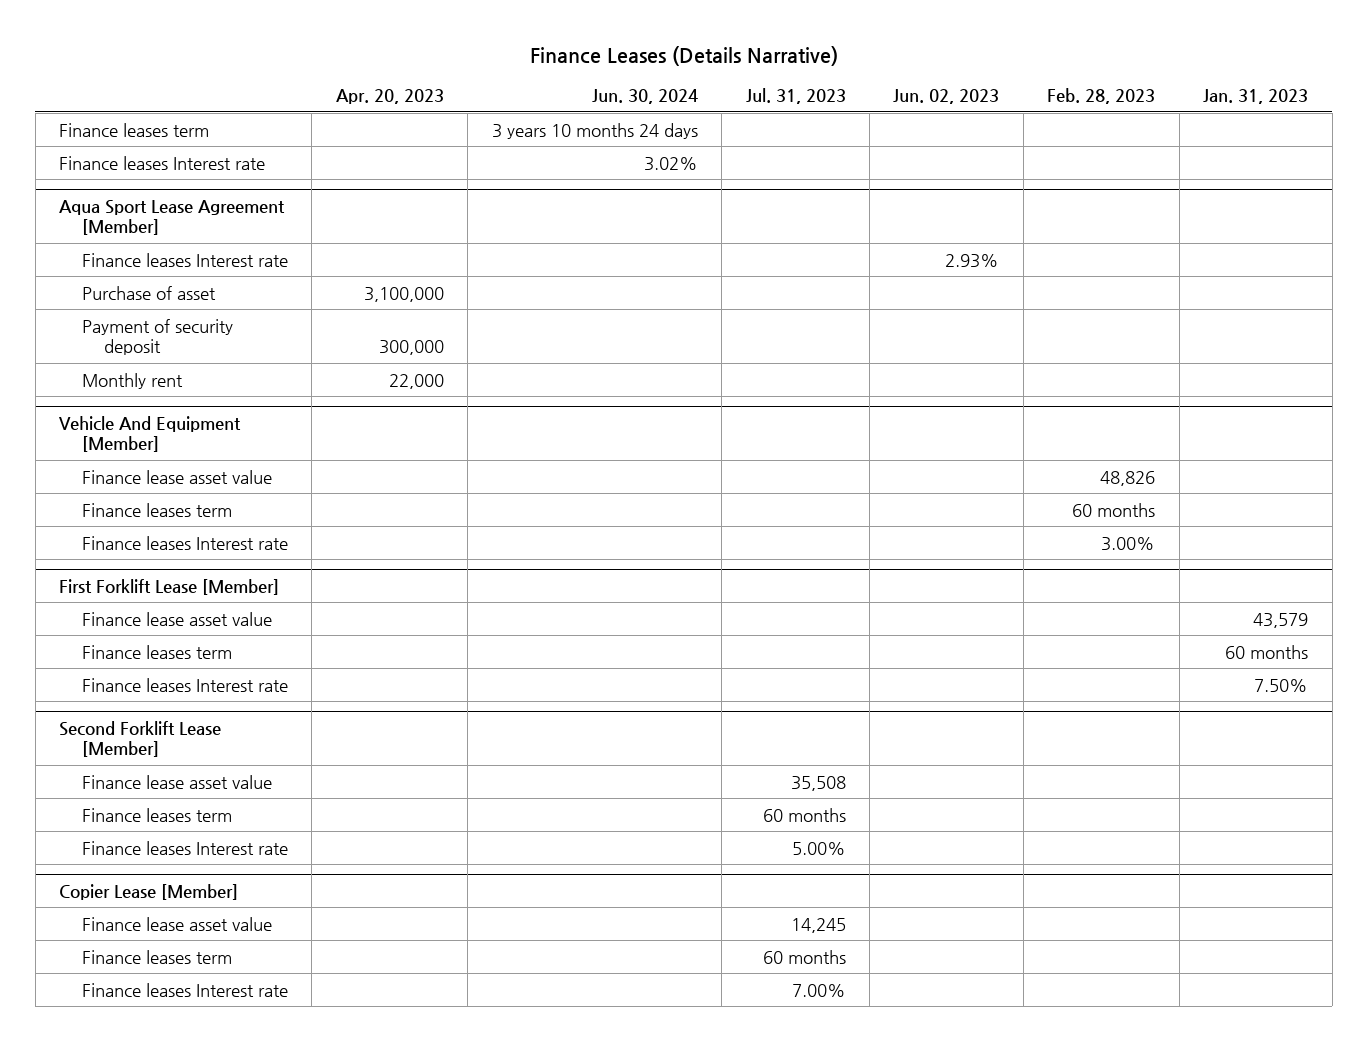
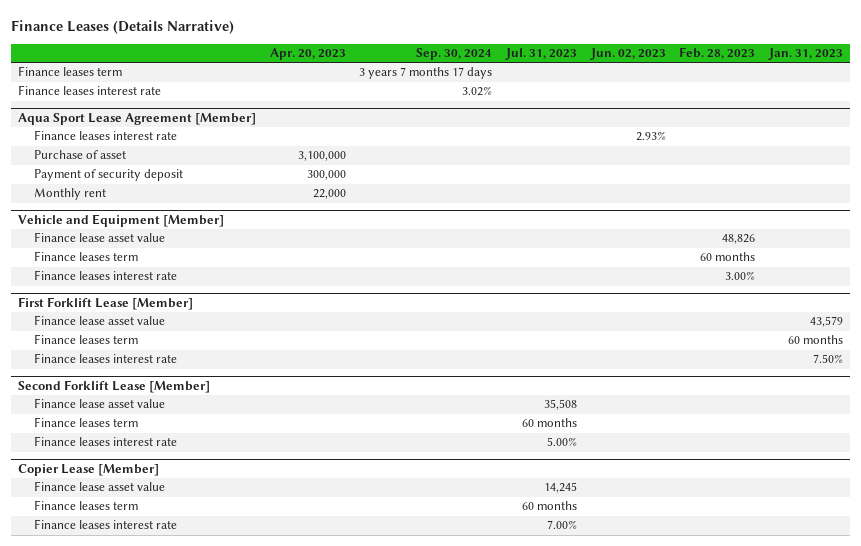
- | Apr. 20, 2023 | Jun. 30, 2024 | Jul. 31, 2023 | Jun. 02, 2023 | Feb. 28, 2023 | Jan. 31, 2023
+ | Apr. 20, 2023 | Sep. 30, 2024 | Jul. 31, 2023 | Jun. 02, 2023 | Feb. 28, 2023 | Jan. 31, 2023
- Finance leases Interest rate | | 3.02% | | | |
+ Finance leases interest rate | | 3.02% | | | |
@ Aqua Sport Lease Agreement [Member]
- Finance leases Interest rate | | | | 2.93% | |
+ Finance leases interest rate | | | | 2.93% | |
- Vehicle And Equipment [Member]
+ Vehicle and Equipment [Member]
- Finance leases Interest rate | | | | | 3.00% |
+ Finance leases interest rate | | | | | 3.00% |
@ First Forklift Lease [Member]
- Finance leases Interest rate | | | | | | 7.50%
+ Finance leases interest rate | | | | | | 7.50%
@ Second Forklift Lease [Member]
- Finance leases Interest rate | | | 5.00% | | |
+ Finance leases interest rate | | | 5.00% | | |
@ Copier Lease [Member]
- Finance leases Interest rate | | | 7.00% | | |
+ Finance leases interest rate | | | 7.00% | | |

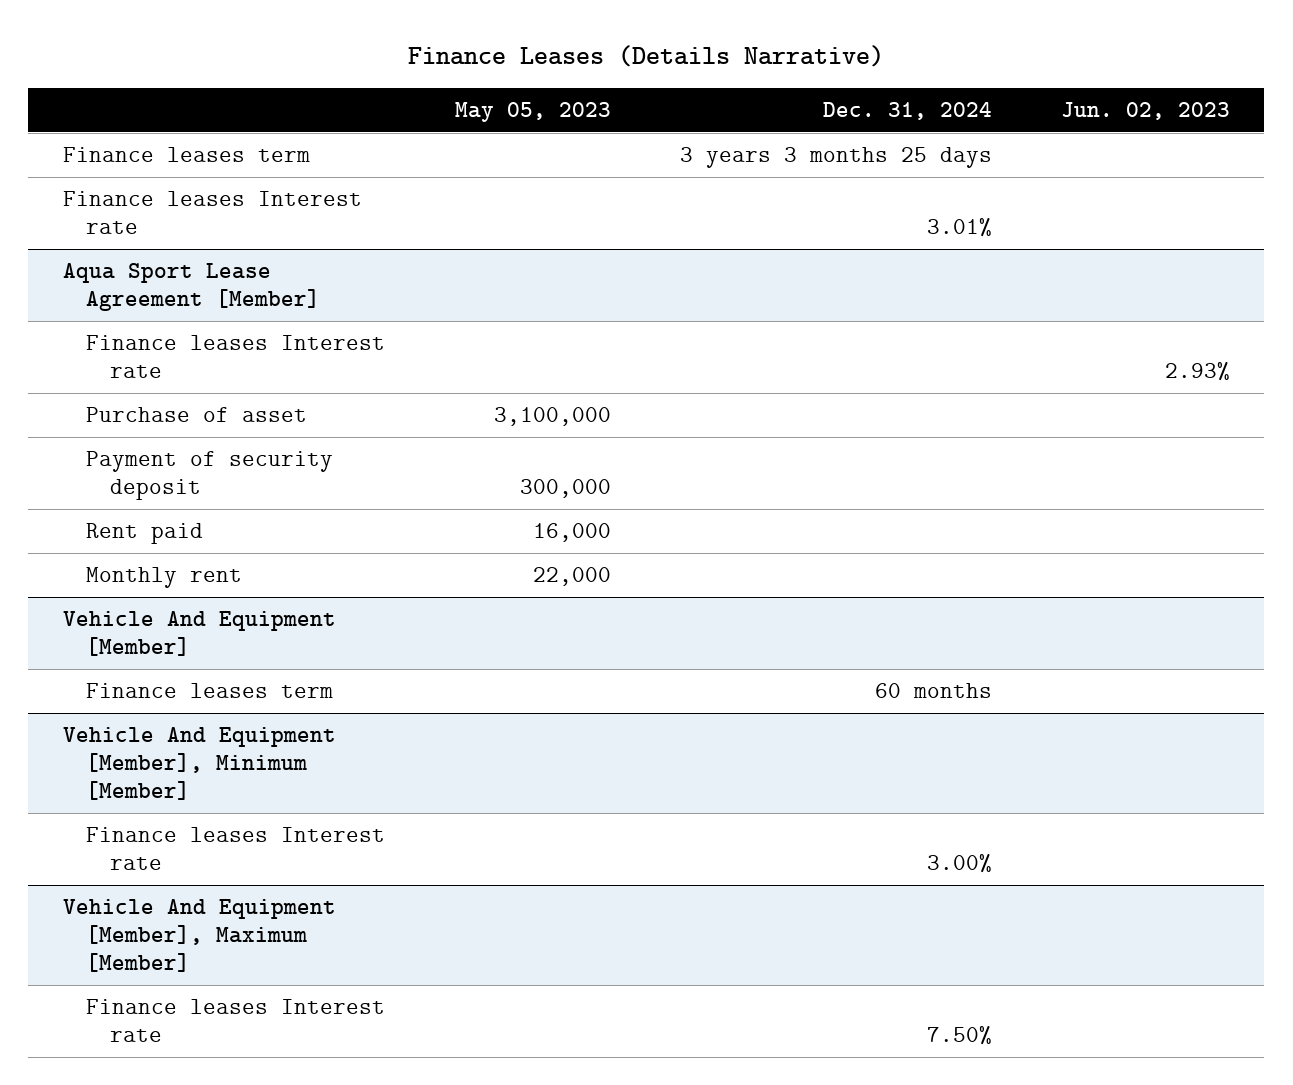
- | Apr. 20, 2023 | Sep. 30, 2024 | Jul. 31, 2023 | Jun. 02, 2023 | Feb. 28, 2023 | Jan. 31, 2023
+ | May 05, 2023 | Dec. 31, 2024 | Jun. 02, 2023
- Finance leases interest rate | | 3.02% | | | |
+ Finance leases Interest rate | | 3.01% |
@ Aqua Sport Lease Agreement [Member]
- Finance leases interest rate | | | | 2.93% | |
+ Finance leases Interest rate | | | 2.93%
+ Rent paid | 16,000 | |
- Vehicle and Equipment [Member]
- Finance lease asset value | | | | | 48,826 |
+ Vehicle And Equipment [Member]
- Finance leases interest rate | | | | | 3.00% |
- First Forklift Lease [Member]
- Finance lease asset value | | | | | | 43,579
- Finance leases term | | | | | | 60 months
- Finance leases interest rate | | | | | | 7.50%
- Second Forklift Lease [Member]
- Finance lease asset value | | | 35,508 | | |
- Finance leases term | | | 60 months | | |
- Finance leases interest rate | | | 5.00% | | |
- Copier Lease [Member]
- Finance lease asset value | | | 14,245 | | |
- Finance leases term | | | 60 months | | |
- Finance leases interest rate | | | 7.00% | | |
+ Vehicle And Equipment [Member], Minimum [Member]
+ Finance leases Interest rate | | 3.00% |
+ Vehicle And Equipment [Member], Maximum [Member]
+ Finance leases Interest rate | | 7.50% |

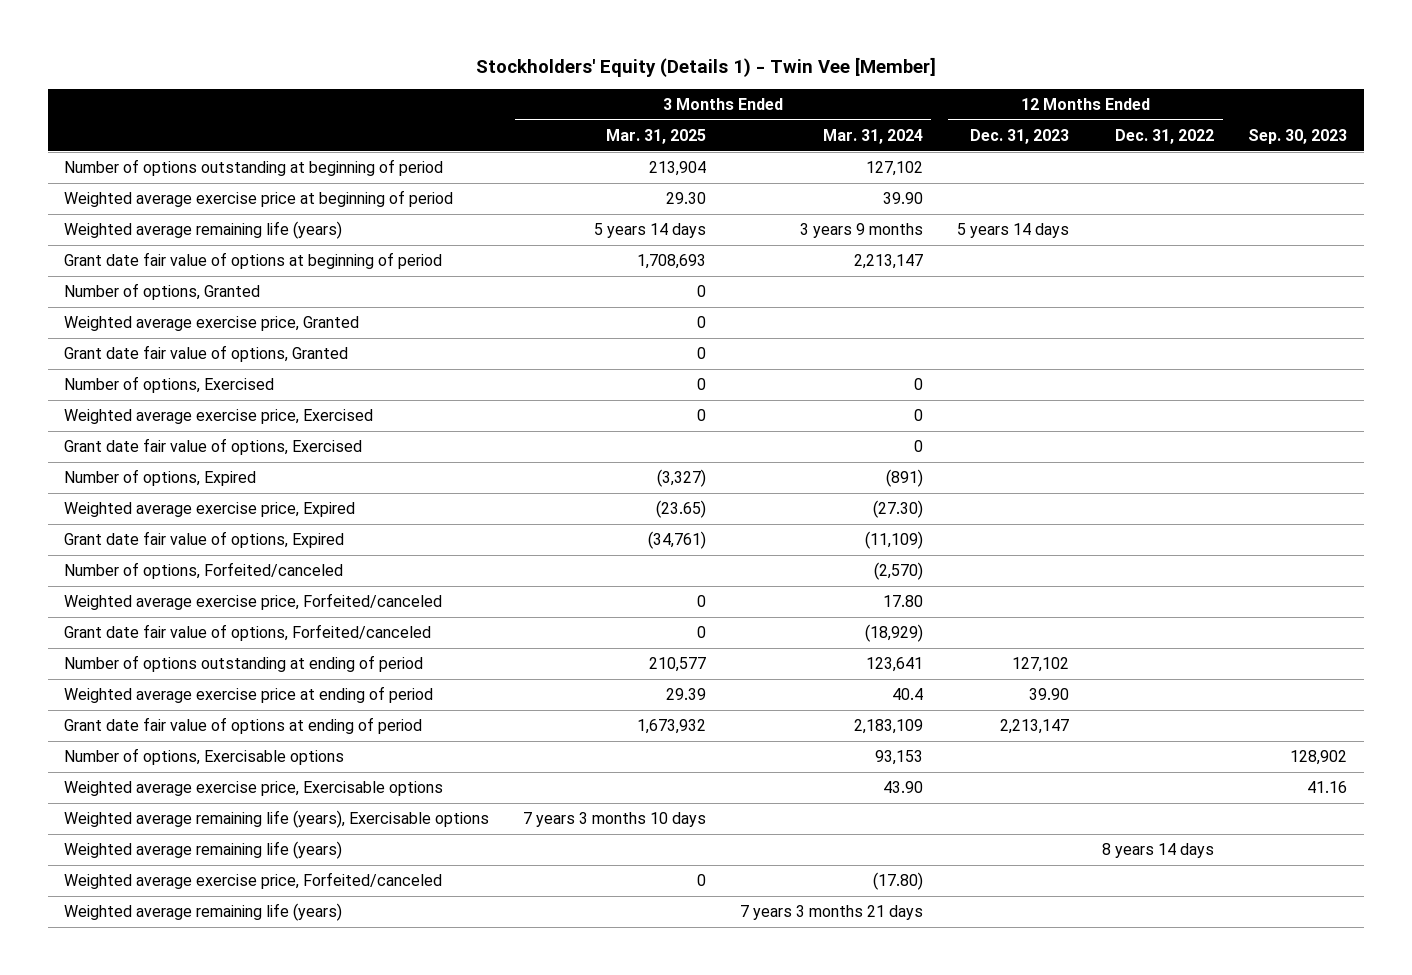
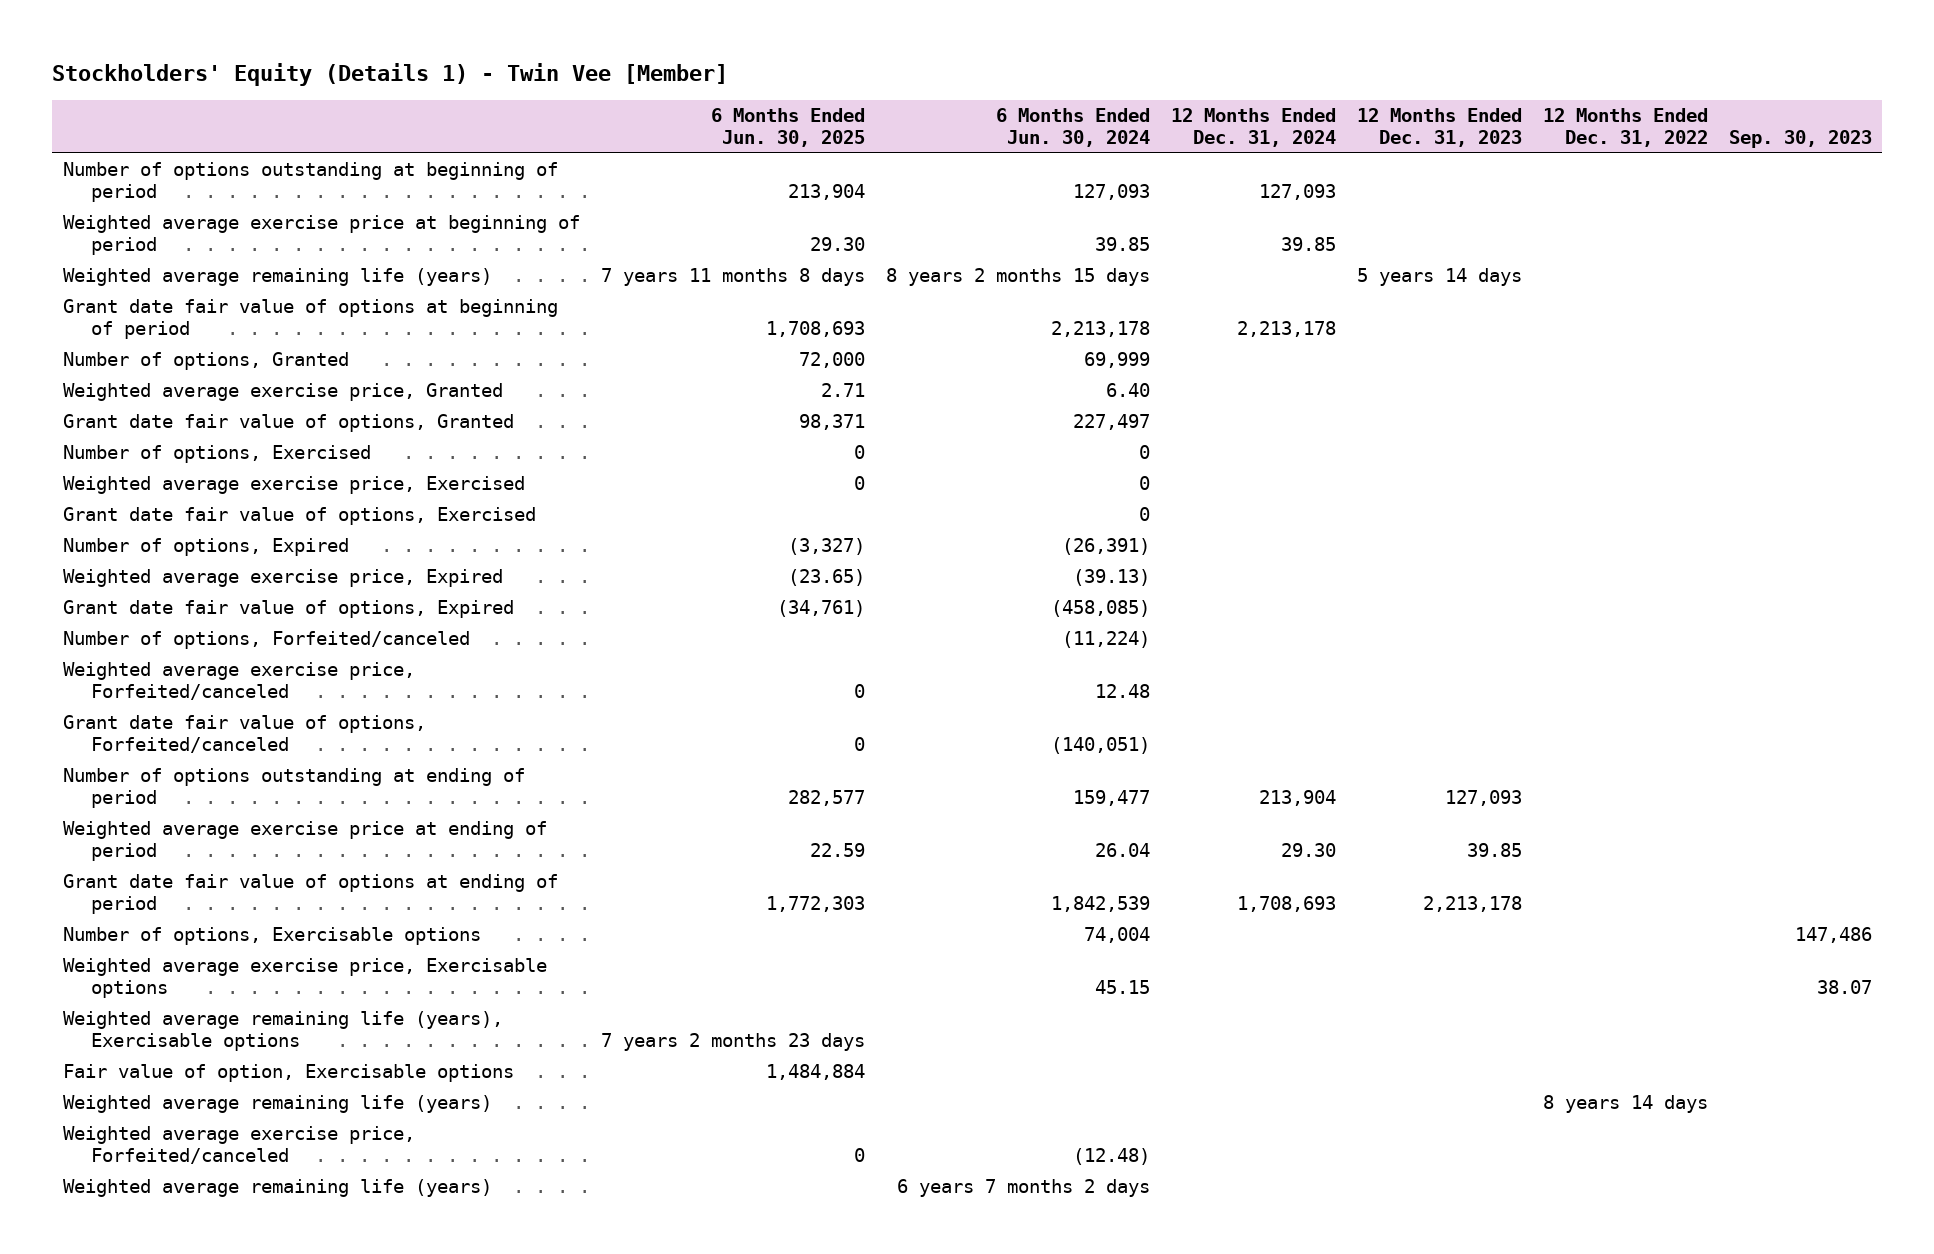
- | 3 Months Ended Mar. 31, 2025 | 3 Months Ended Mar. 31, 2024 | 12 Months Ended Dec. 31, 2023 | 12 Months Ended Dec. 31, 2022 | Sep. 30, 2023
+ | 6 Months Ended Jun. 30, 2025 | 6 Months Ended Jun. 30, 2024 | 12 Months Ended Dec. 31, 2024 | 12 Months Ended Dec. 31, 2023 | 12 Months Ended Dec. 31, 2022 | Sep. 30, 2023
- Number of options outstanding at ending of period | 210,577 | 123,641 | 127,102 | |
- Weighted average exercise price at ending of period | 29.39 | 40.4 | 39.90 | |
- Grant date fair value of options at ending of period | 1,673,932 | 2,183,109 | 2,213,147 | |
- Number of options, Exercisable options | | 93,153 | | | 128,902
- Weighted average exercise price, Exercisable options | | 43.90 | | | 41.16
+ Number of options outstanding at ending of period | 282,577 | 159,477 | 213,904 | 127,093 | |
+ Weighted average exercise price at ending of period | 22.59 | 26.04 | 29.30 | 39.85 | |
+ Grant date fair value of options at ending of period | 1,772,303 | 1,842,539 | 1,708,693 | 2,213,178 | |
+ Number of options, Exercisable options | | 74,004 | | | | 147,486
+ Weighted average exercise price, Exercisable options | | 45.15 | | | | 38.07
+ Fair value of option, Exercisable options | 1,484,884 | | | | |

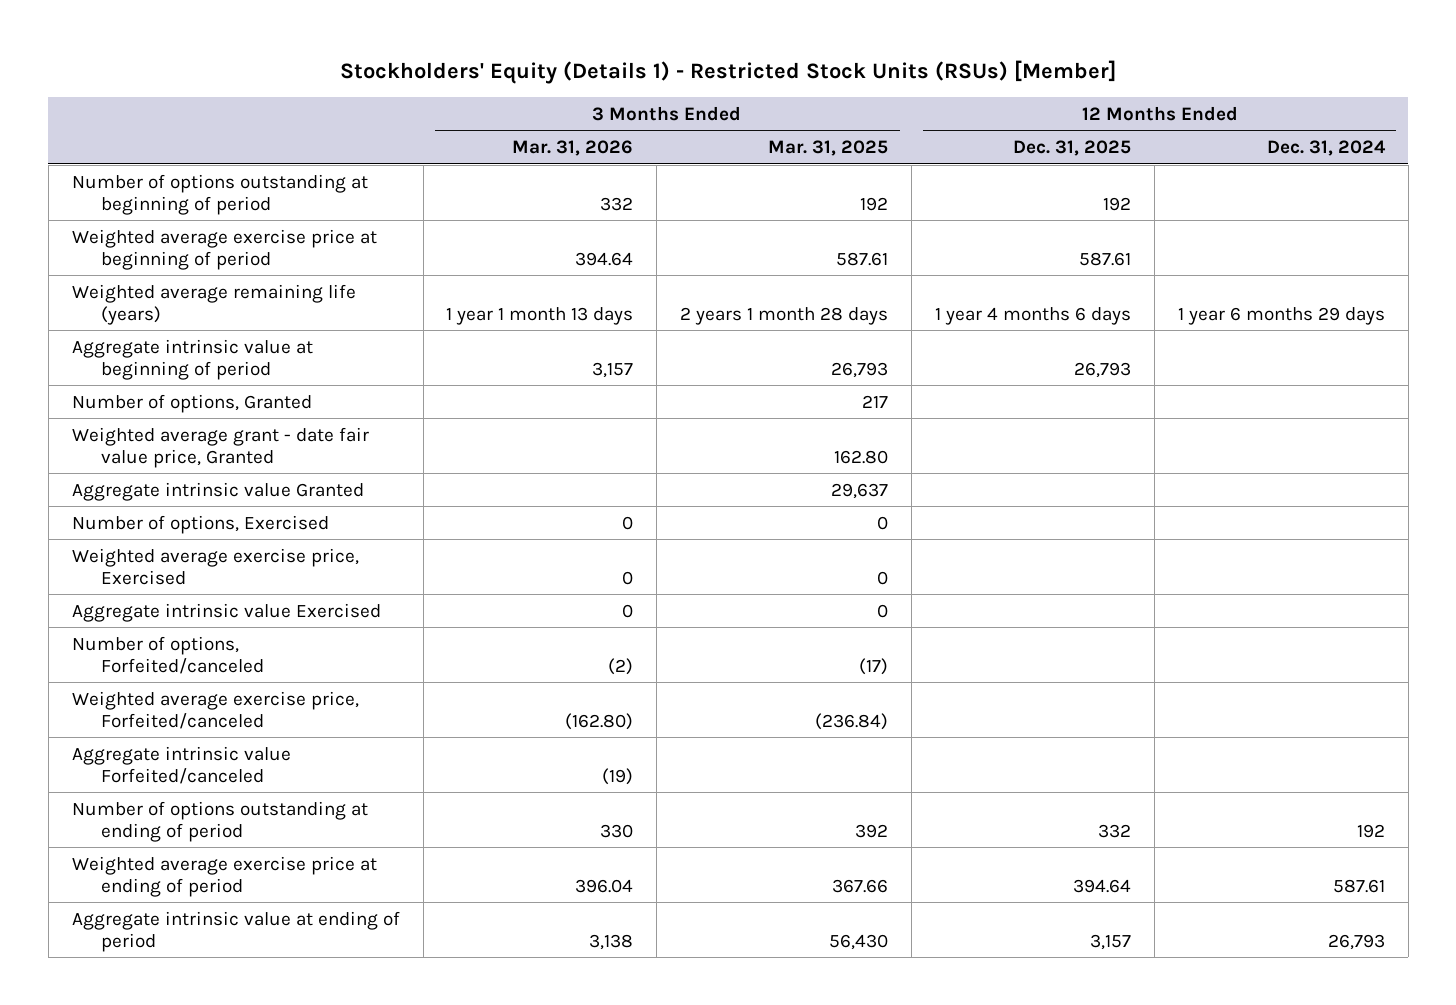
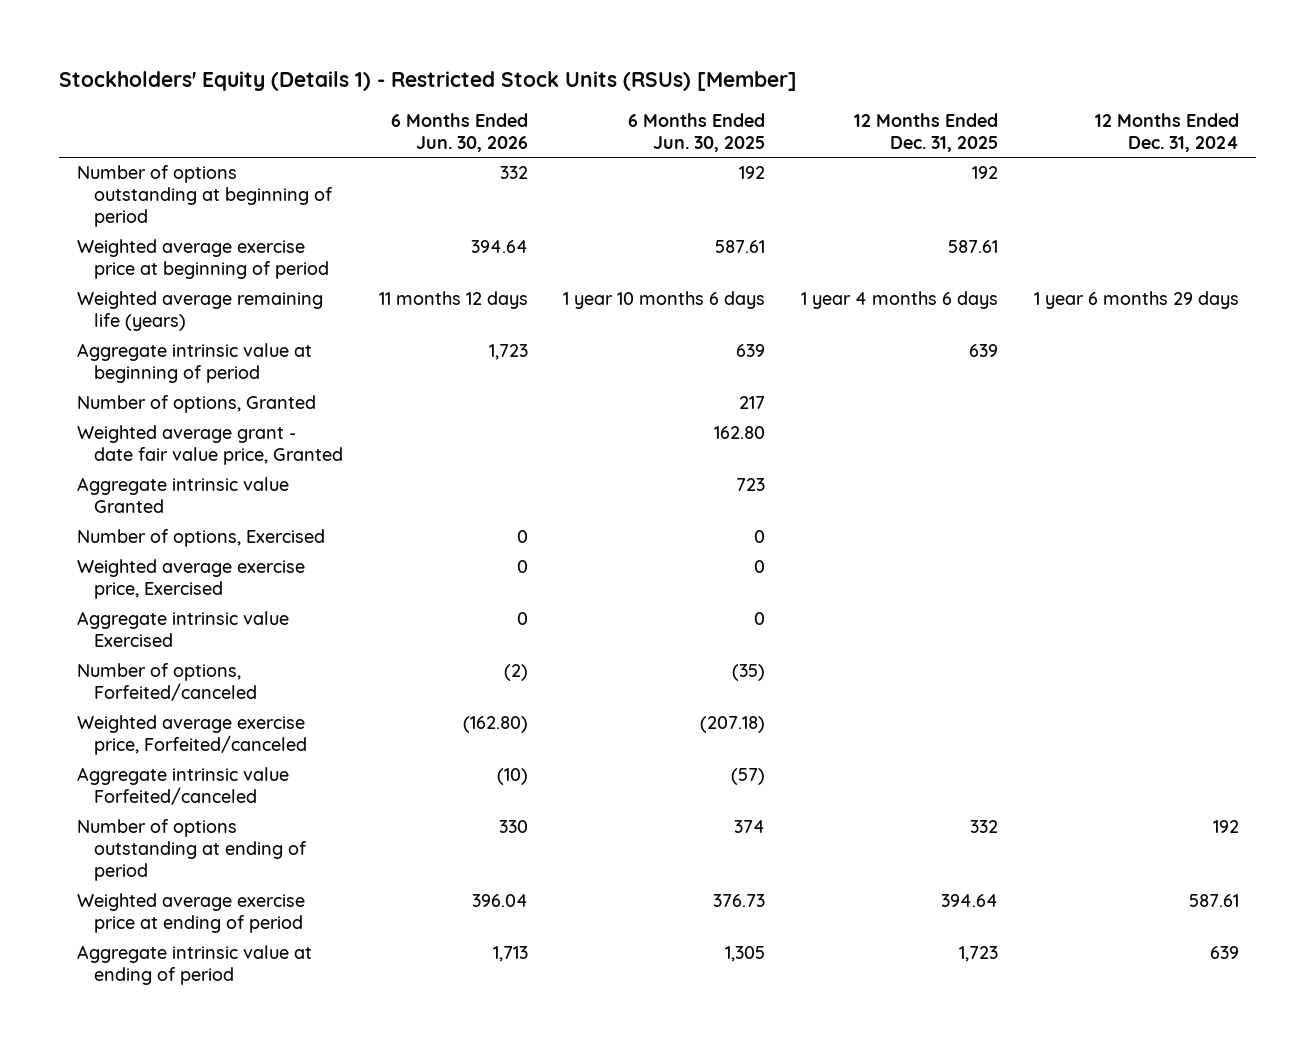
- | 3 Months Ended Mar. 31, 2026 | 3 Months Ended Mar. 31, 2025 | 12 Months Ended Dec. 31, 2025 | 12 Months Ended Dec. 31, 2024
+ | 6 Months Ended Jun. 30, 2026 | 6 Months Ended Jun. 30, 2025 | 12 Months Ended Dec. 31, 2025 | 12 Months Ended Dec. 31, 2024
- Aggregate intrinsic value at beginning of period | 3,157 | 26,793 | 26,793 |
+ Aggregate intrinsic value at beginning of period | 1,723 | 639 | 639 |
- Aggregate intrinsic value at ending of period | 3,138 | 56,430 | 3,157 | 26,793
+ Aggregate intrinsic value at ending of period | 1,713 | 1,305 | 1,723 | 639

